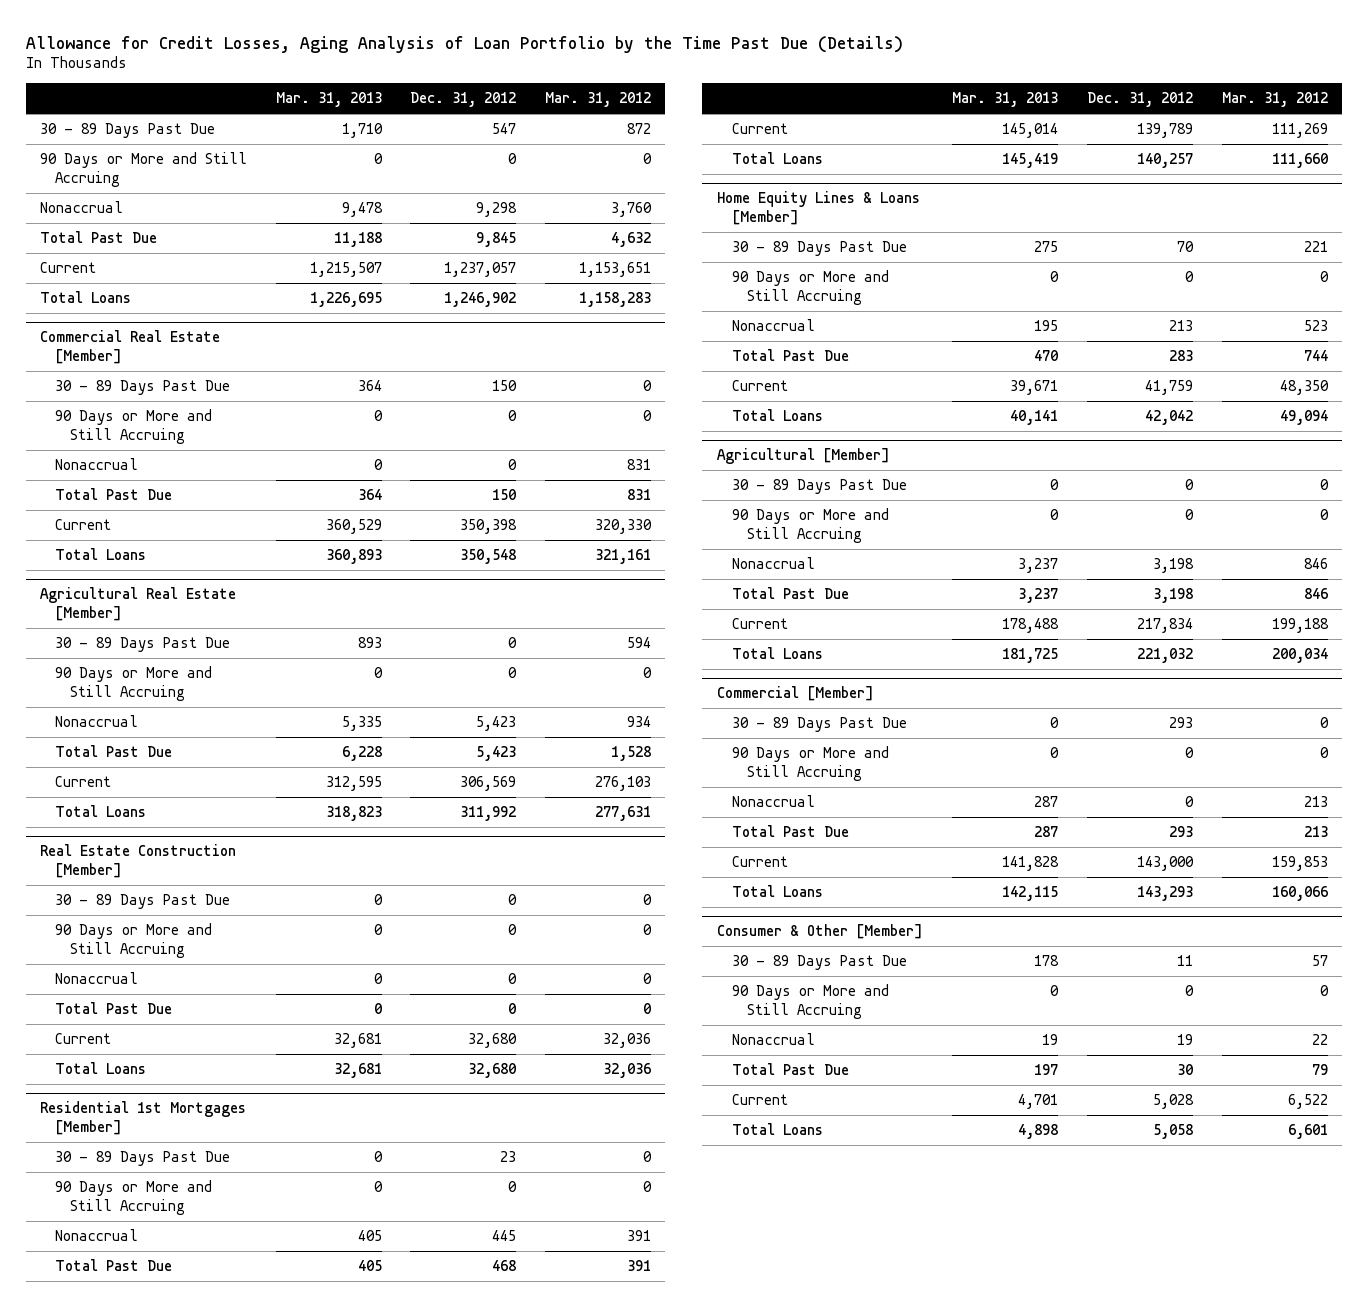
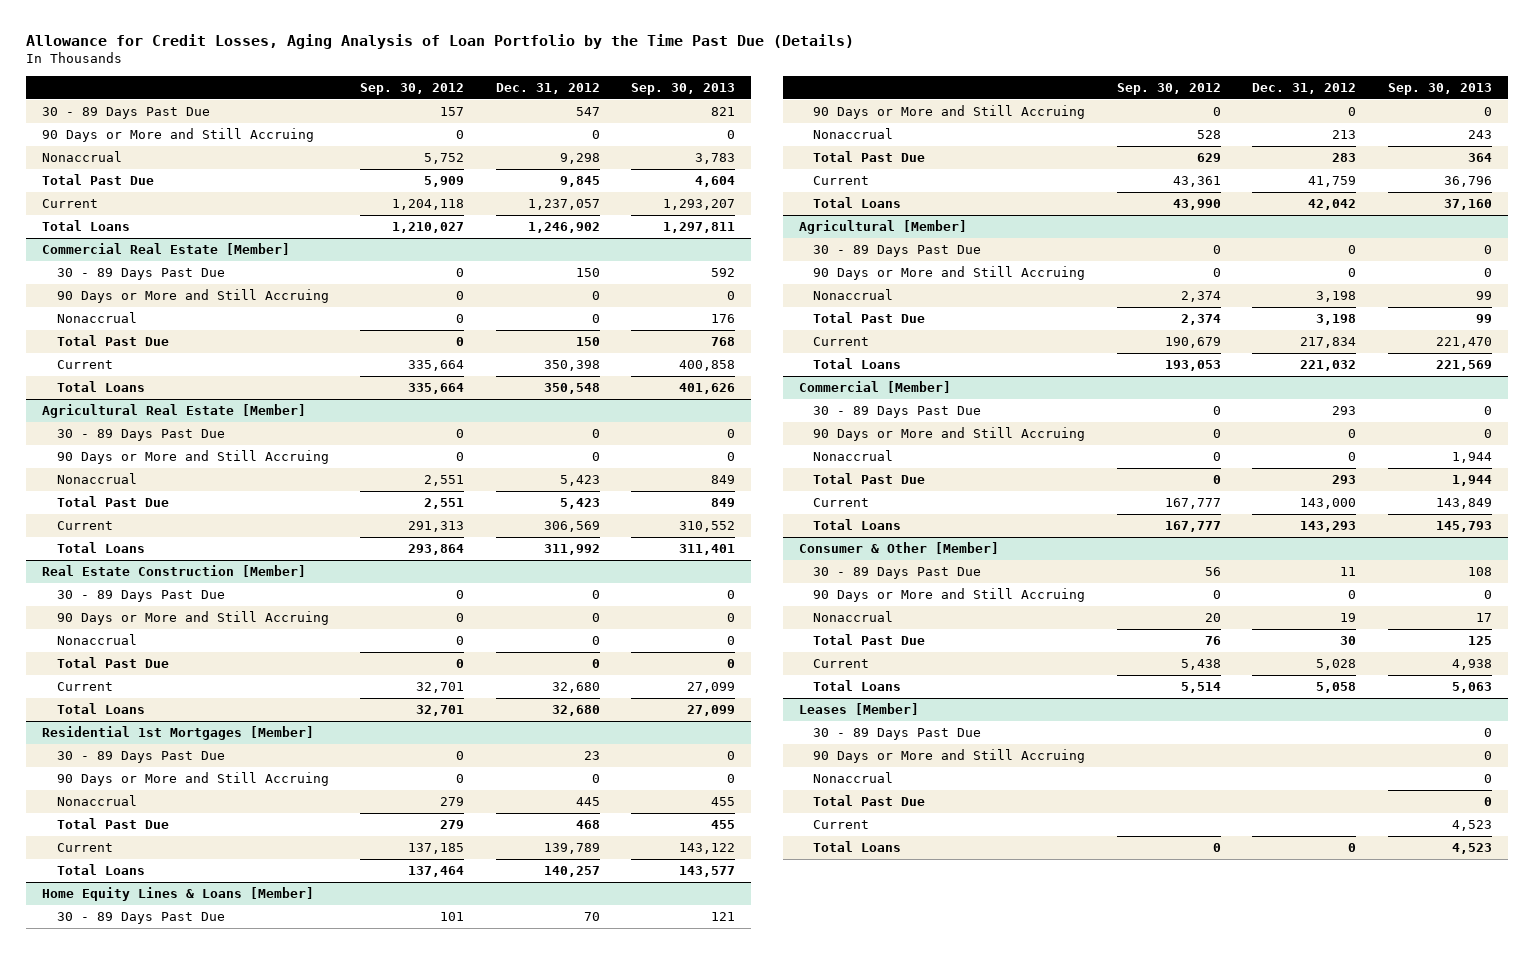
- | Mar. 31, 2013 | Dec. 31, 2012 | Mar. 31, 2012
+ | Sep. 30, 2012 | Dec. 31, 2012 | Sep. 30, 2013
+ Leases [Member]
+ 30 - 89 Days Past Due | | | 0
+ 90 Days or More and Still Accruing | | | 0
+ Nonaccrual | | | 0
+ Total Past Due | | | 0
+ Current | | | 4,523
+ Total Loans | 0 | 0 | 4,523

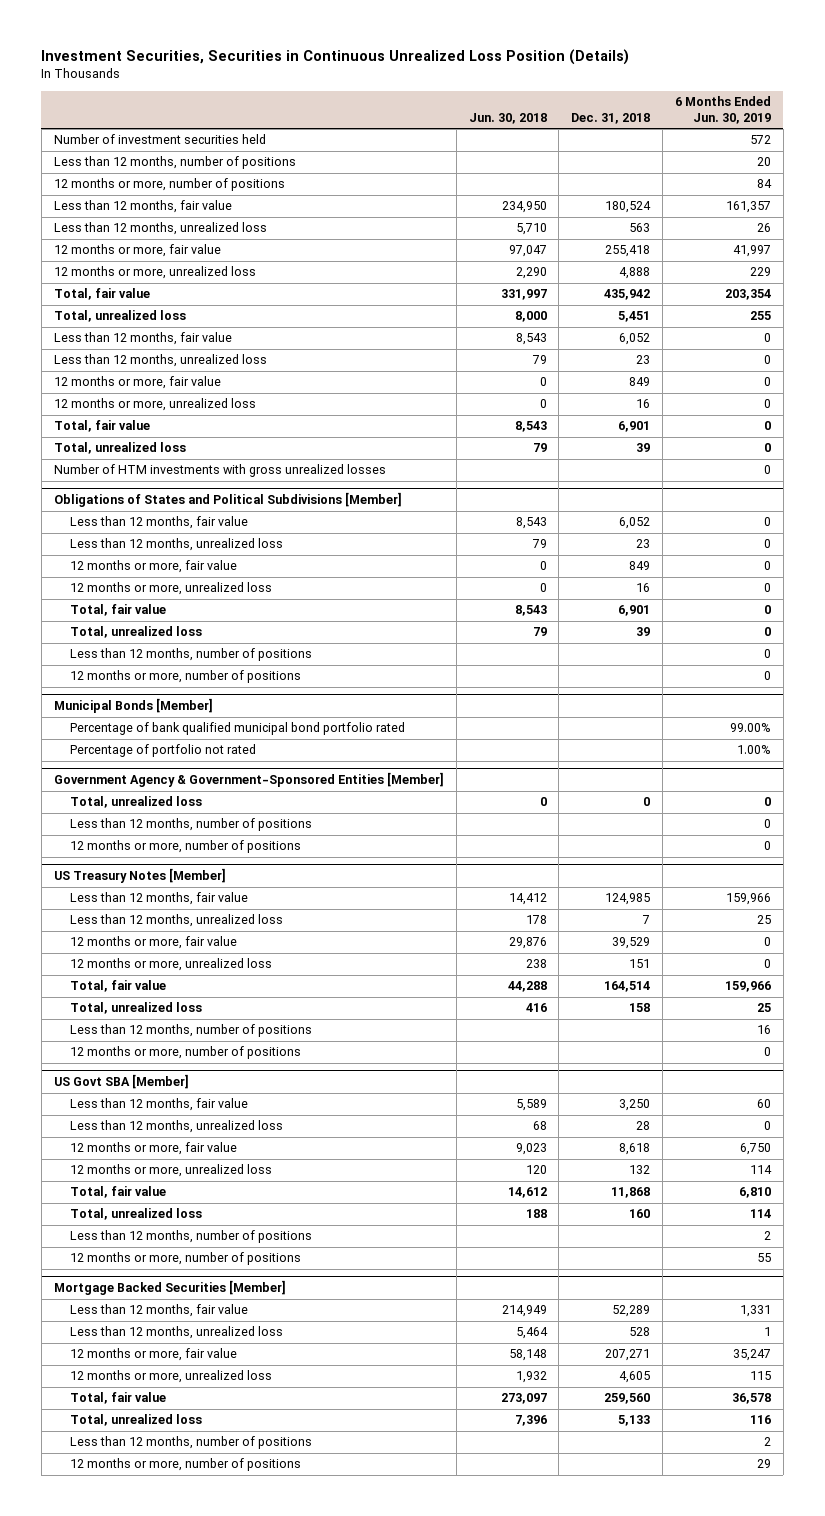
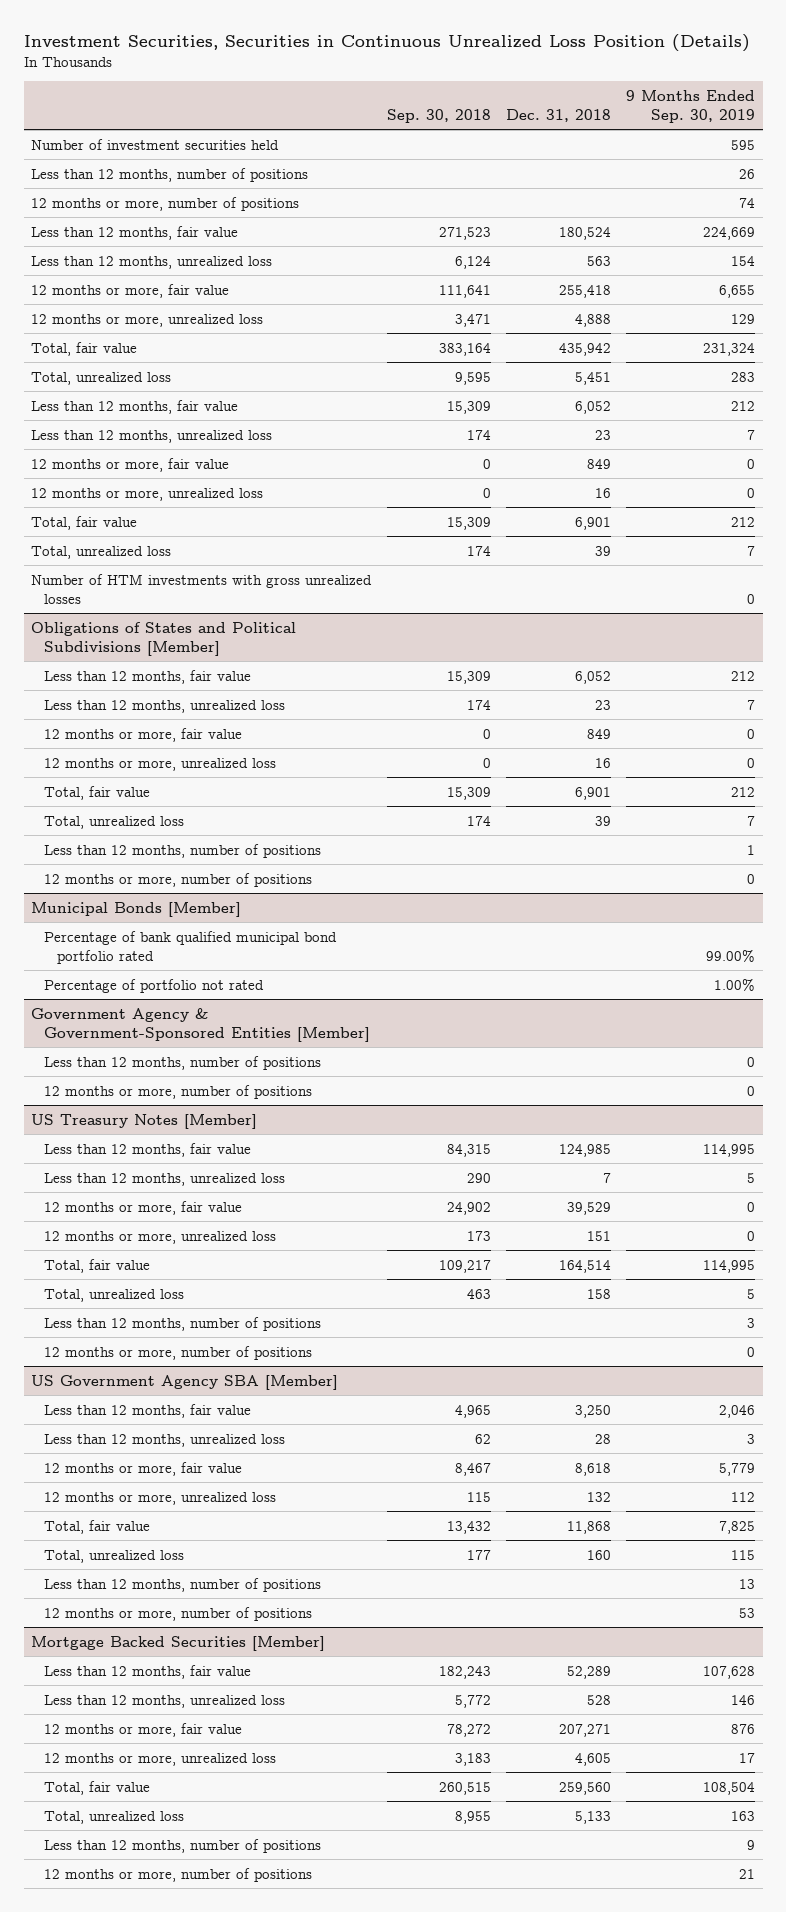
- | Jun. 30, 2018 | Dec. 31, 2018 | 6 Months Ended Jun. 30, 2019
+ | Sep. 30, 2018 | Dec. 31, 2018 | 9 Months Ended Sep. 30, 2019
@ Government Agency & Government-Sponsored Entities [Member]
- Total, unrealized loss | 0 | 0 | 0
- US Govt SBA [Member]
+ US Government Agency SBA [Member]

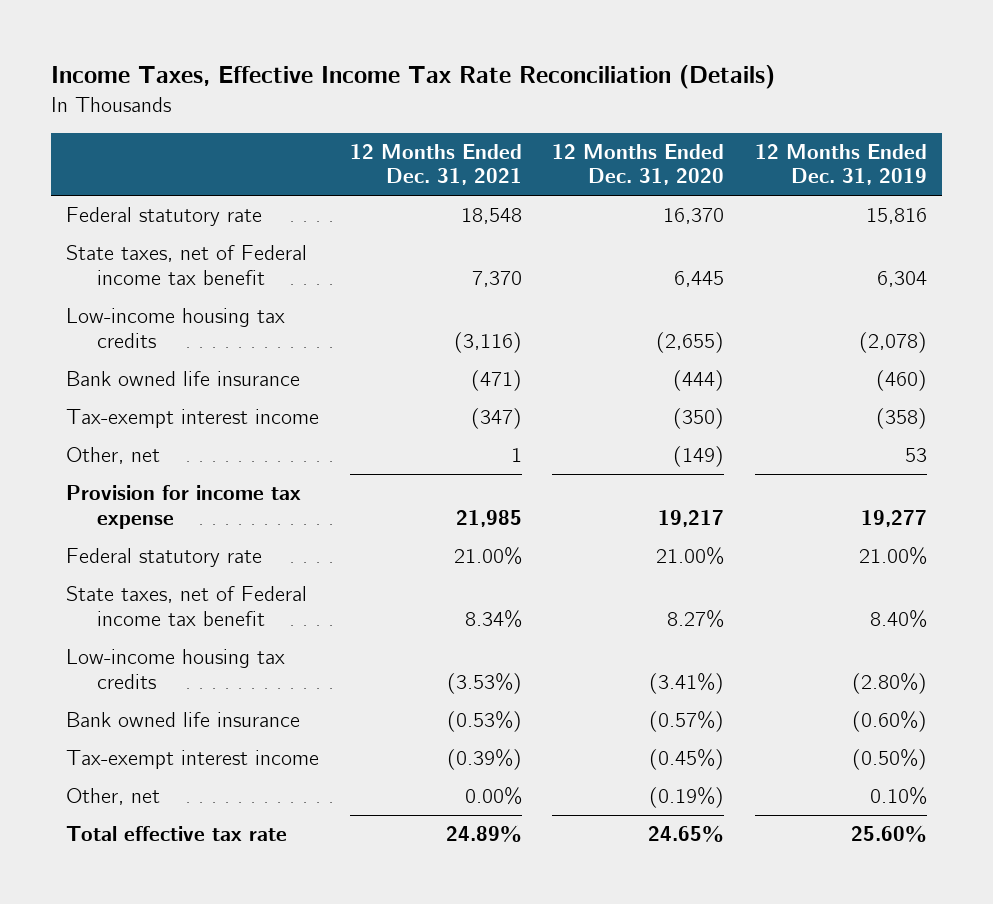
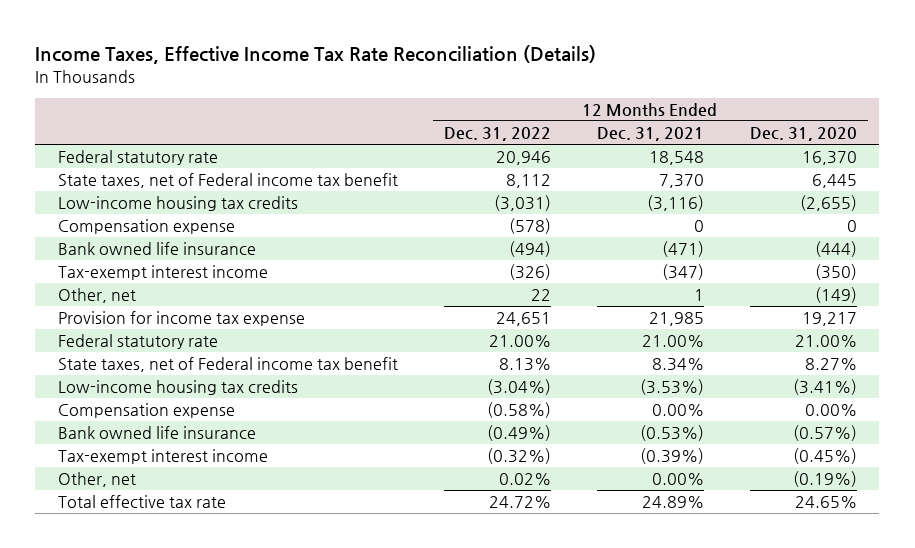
- | 12 Months Ended Dec. 31, 2021 | 12 Months Ended Dec. 31, 2020 | 12 Months Ended Dec. 31, 2019
+ | 12 Months Ended Dec. 31, 2022 | 12 Months Ended Dec. 31, 2021 | 12 Months Ended Dec. 31, 2020
+ Compensation expense | (578) | 0 | 0
+ Compensation expense | (0.58%) | 0.00% | 0.00%

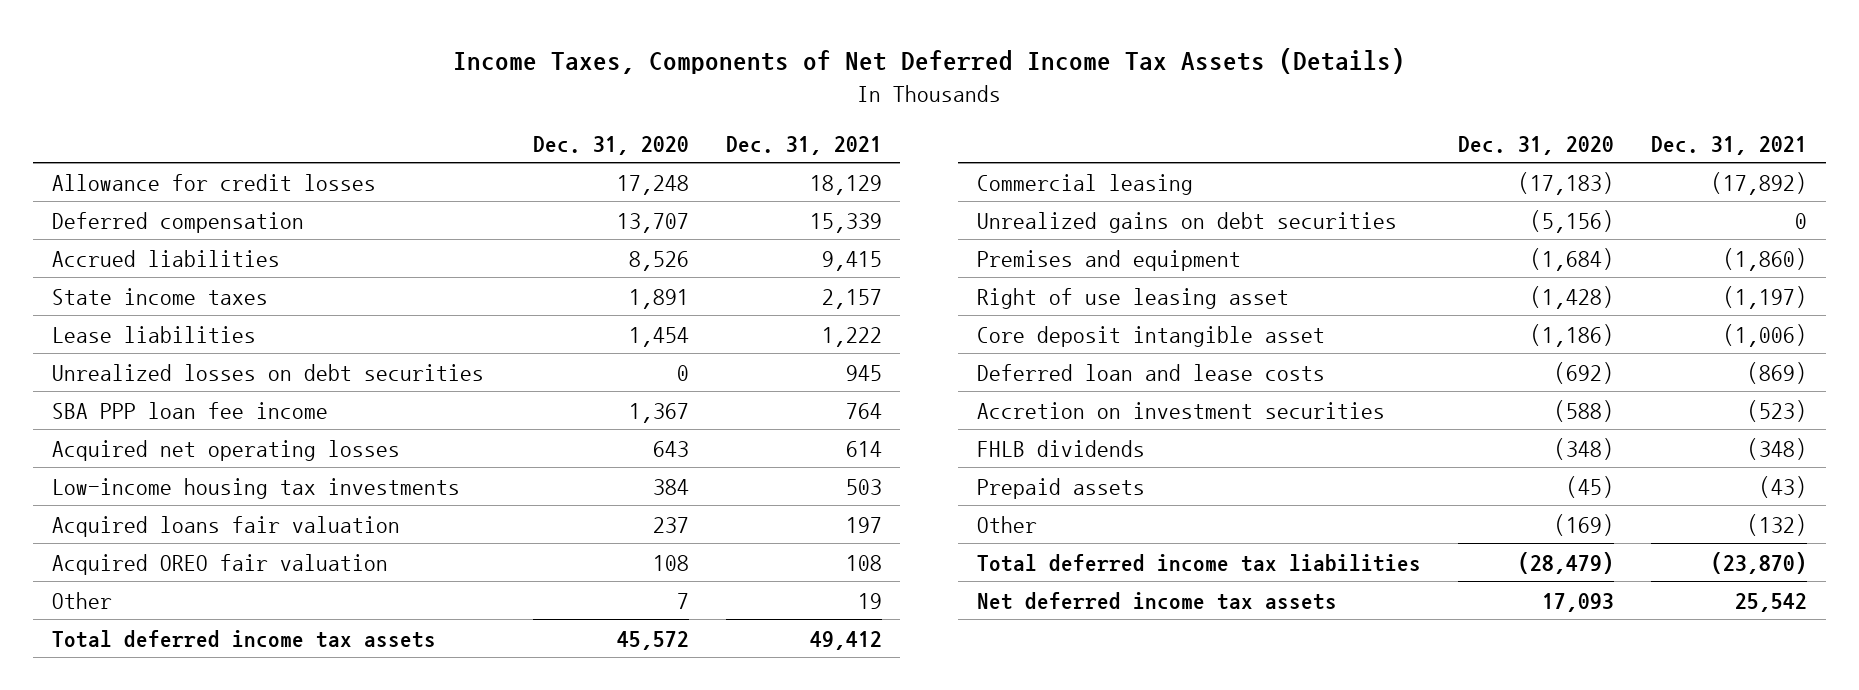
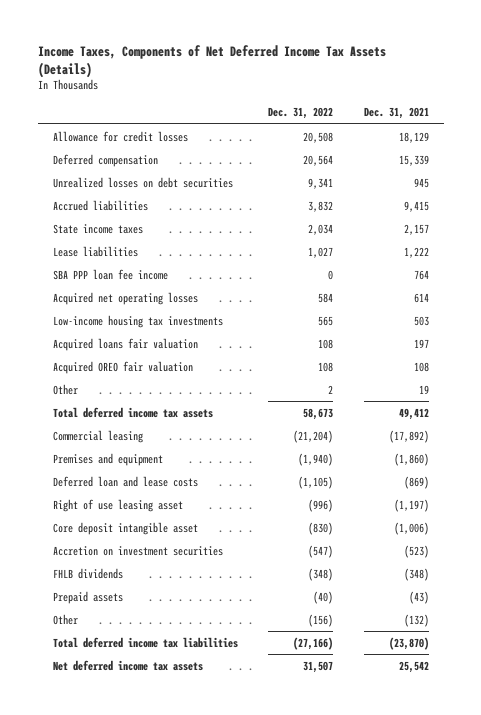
- | Dec. 31, 2020 | Dec. 31, 2021
+ | Dec. 31, 2022 | Dec. 31, 2021
moved up: Unrealized losses on debt securities | 9,341 | 945
- Unrealized gains on debt securities | (5,156) | 0
moved up: Deferred loan and lease costs | (1,105) | (869)

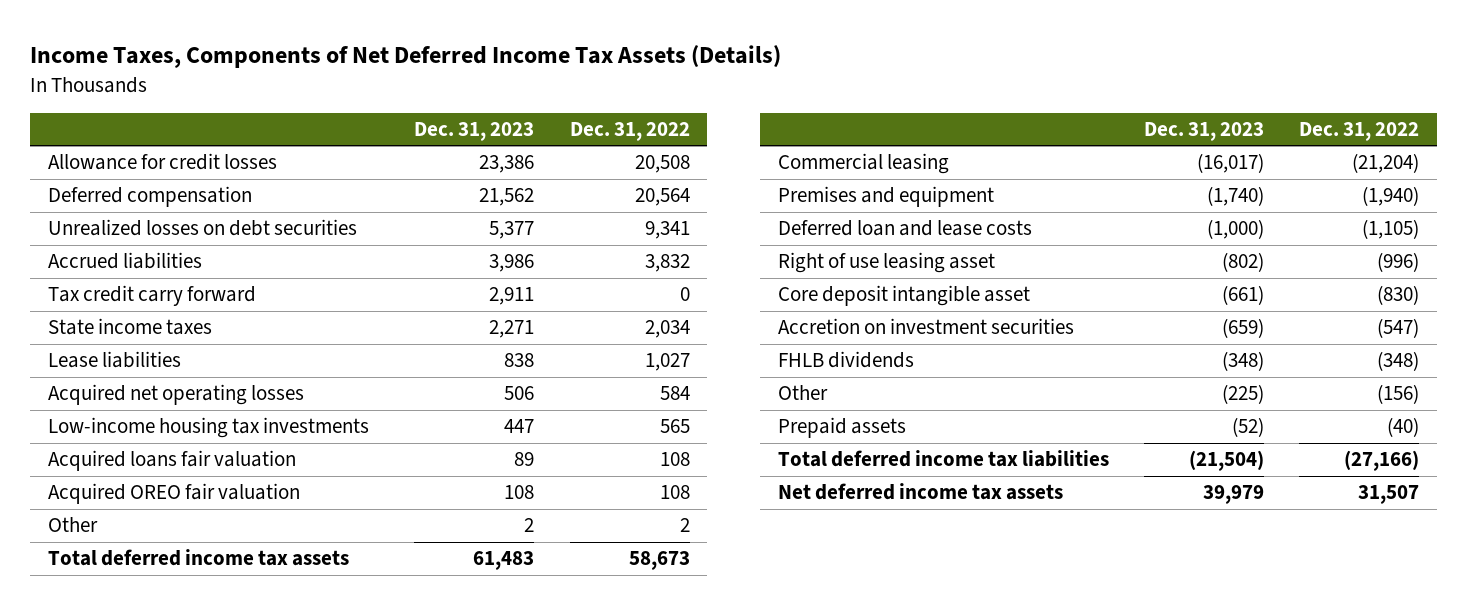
- | Dec. 31, 2022 | Dec. 31, 2021
+ | Dec. 31, 2023 | Dec. 31, 2022
+ Tax credit carry forward | 2,911 | 0
- SBA PPP loan fee income | 0 | 764
moved down: Prepaid assets | (52) | (40)

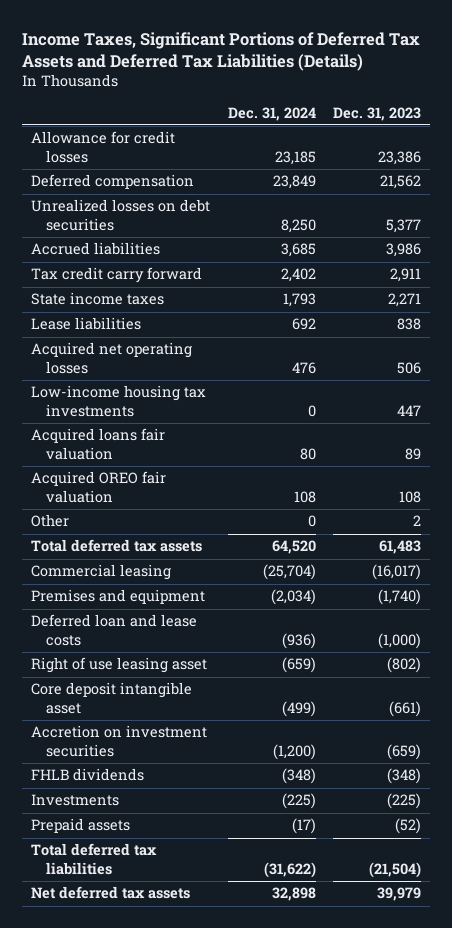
- Income Taxes, Components of Net Deferred Income Tax Assets (Details)
+ Income Taxes, Significant Portions of Deferred Tax Assets and Deferred Tax Liabilities (Details)
- | Dec. 31, 2023 | Dec. 31, 2022
+ | Dec. 31, 2024 | Dec. 31, 2023
- Total deferred income tax assets | 61,483 | 58,673
+ Total deferred tax assets | 64,520 | 61,483
- Other | (225) | (156)
+ Investments | (225) | (225)
- Total deferred income tax liabilities | (21,504) | (27,166)
- Net deferred income tax assets | 39,979 | 31,507
+ Total deferred tax liabilities | (31,622) | (21,504)
+ Net deferred tax assets | 32,898 | 39,979

